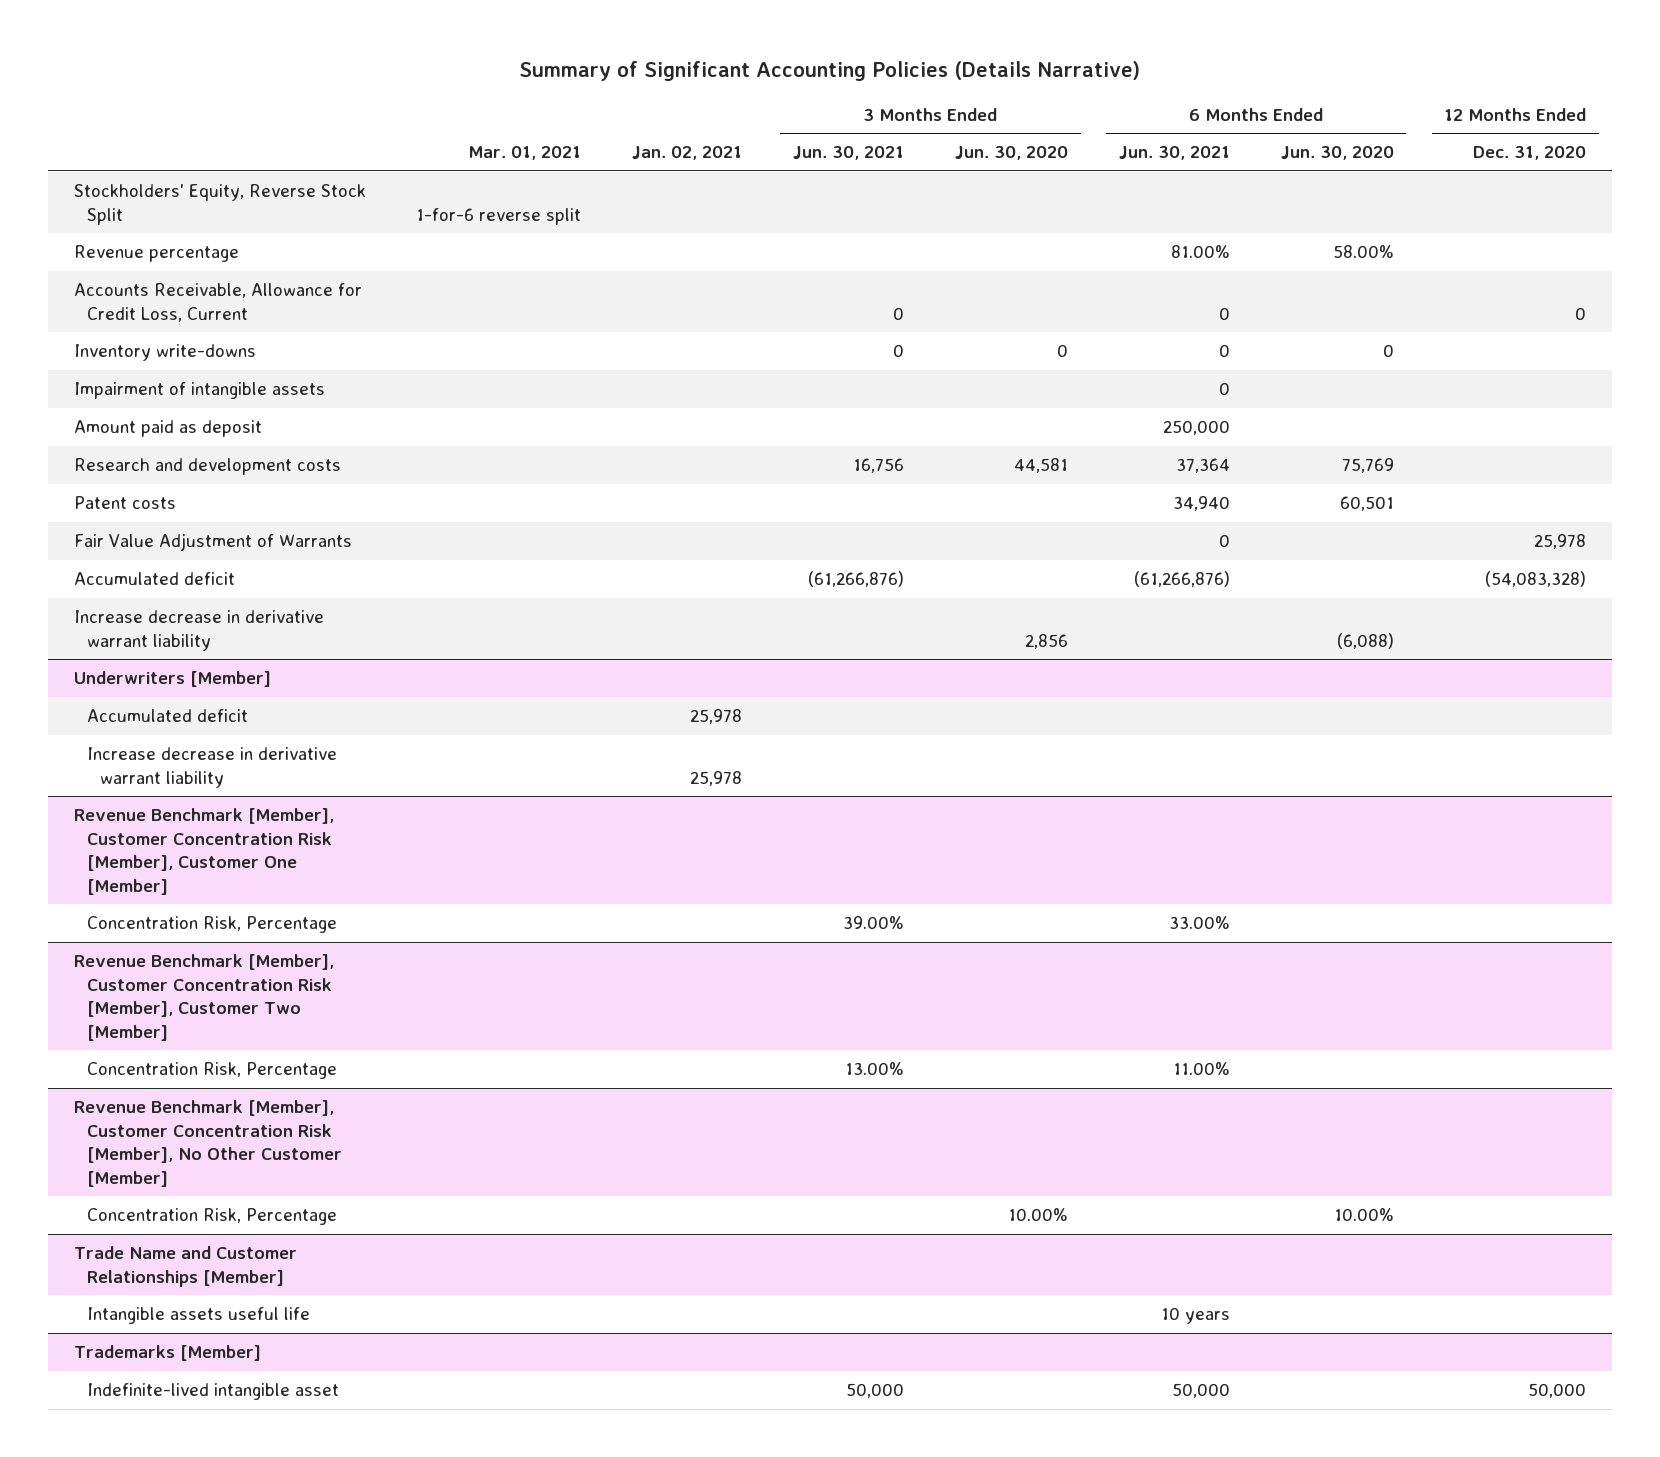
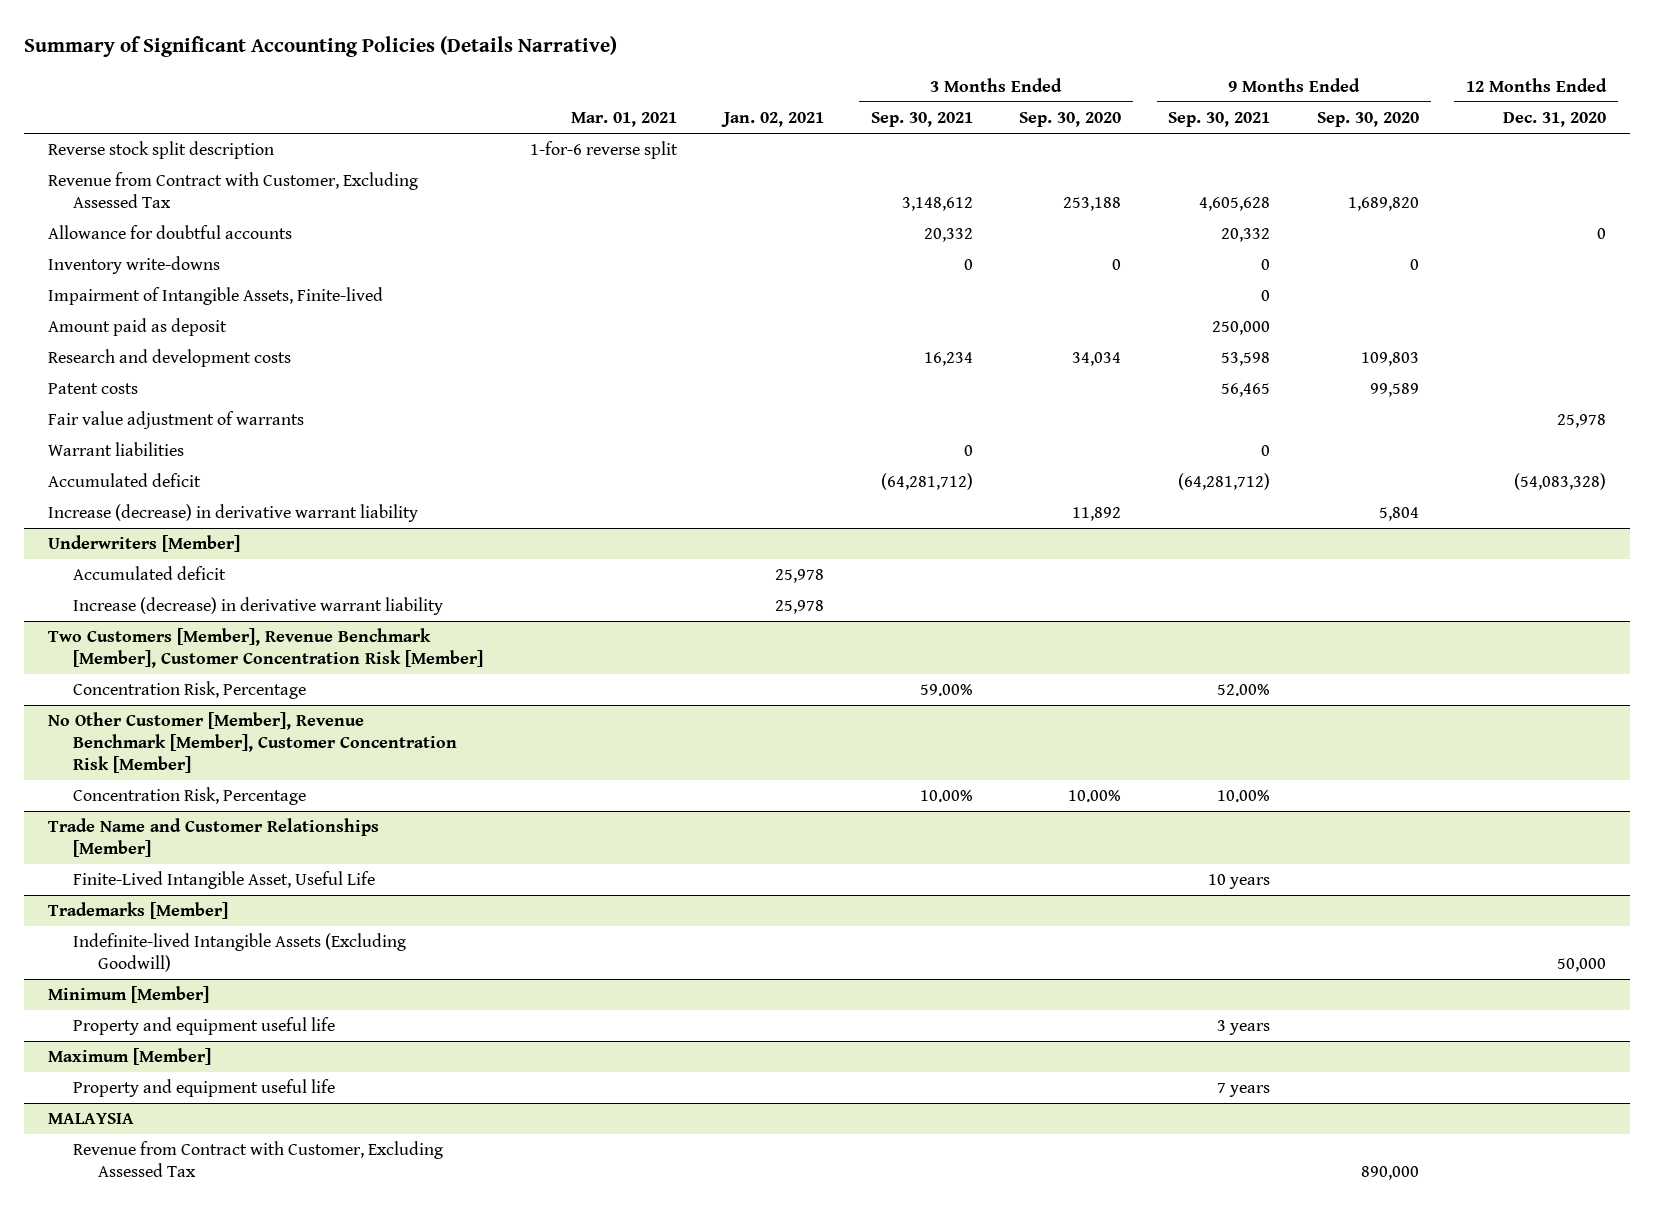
- | Mar. 01, 2021 | Jan. 02, 2021 | 3 Months Ended Jun. 30, 2021 | 3 Months Ended Jun. 30, 2020 | 6 Months Ended Jun. 30, 2021 | 6 Months Ended Jun. 30, 2020 | 12 Months Ended Dec. 31, 2020
+ | Mar. 01, 2021 | Jan. 02, 2021 | 3 Months Ended Sep. 30, 2021 | 3 Months Ended Sep. 30, 2020 | 9 Months Ended Sep. 30, 2021 | 9 Months Ended Sep. 30, 2020 | 12 Months Ended Dec. 31, 2020
- Stockholders' Equity, Reverse Stock Split | 1-for-6 reverse split | | | | | |
- Revenue percentage | | | | | 81.00% | 58.00% |
- Accounts Receivable, Allowance for Credit Loss, Current | | | 0 | | 0 | | 0
+ Reverse stock split description | 1-for-6 reverse split | | | | | |
+ Revenue from Contract with Customer, Excluding Assessed Tax | | | 3,148,612 | 253,188 | 4,605,628 | 1,689,820 |
+ Allowance for doubtful accounts | | | 20,332 | | 20,332 | | 0
- Impairment of intangible assets | | | | | 0 | |
+ Impairment of Intangible Assets, Finite-lived | | | | | 0 | |
- Fair Value Adjustment of Warrants | | | | | 0 | | 25,978
+ Fair value adjustment of warrants | | | | | | | 25,978
+ Warrant liabilities | | | 0 | | 0 | |
- Increase decrease in derivative warrant liability | | | | 2,856 | | (6,088) |
+ Increase (decrease) in derivative warrant liability | | | | 11,892 | | 5,804 |
@ Underwriters [Member]
- Increase decrease in derivative warrant liability | | 25,978 | | | | |
- Revenue Benchmark [Member], Customer Concentration Risk [Member], Customer One [Member]
- Concentration Risk, Percentage | | | 39.00% | | 33.00% | |
- Revenue Benchmark [Member], Customer Concentration Risk [Member], Customer Two [Member]
@ Underwriters [Member]
+ Increase (decrease) in derivative warrant liability | | 25,978 | | | | |
+ Two Customers [Member], Revenue Benchmark [Member], Customer Concentration Risk [Member]
- Revenue Benchmark [Member], Customer Concentration Risk [Member], No Other Customer [Member]
+ No Other Customer [Member], Revenue Benchmark [Member], Customer Concentration Risk [Member]
@ Trade Name and Customer Relationships [Member]
- Intangible assets useful life | | | | | 10 years | |
+ Finite-Lived Intangible Asset, Useful Life | | | | | 10 years | |
@ Trademarks [Member]
- Indefinite-lived intangible asset | | | 50,000 | | 50,000 | | 50,000
+ Indefinite-lived Intangible Assets (Excluding Goodwill) | | | | | | | 50,000
+ Minimum [Member]
+ Property and equipment useful life | | | | | 3 years | |
+ Maximum [Member]
+ Property and equipment useful life | | | | | 7 years | |
+ MALAYSIA
+ Revenue from Contract with Customer, Excluding Assessed Tax | | | | | | 890,000 |

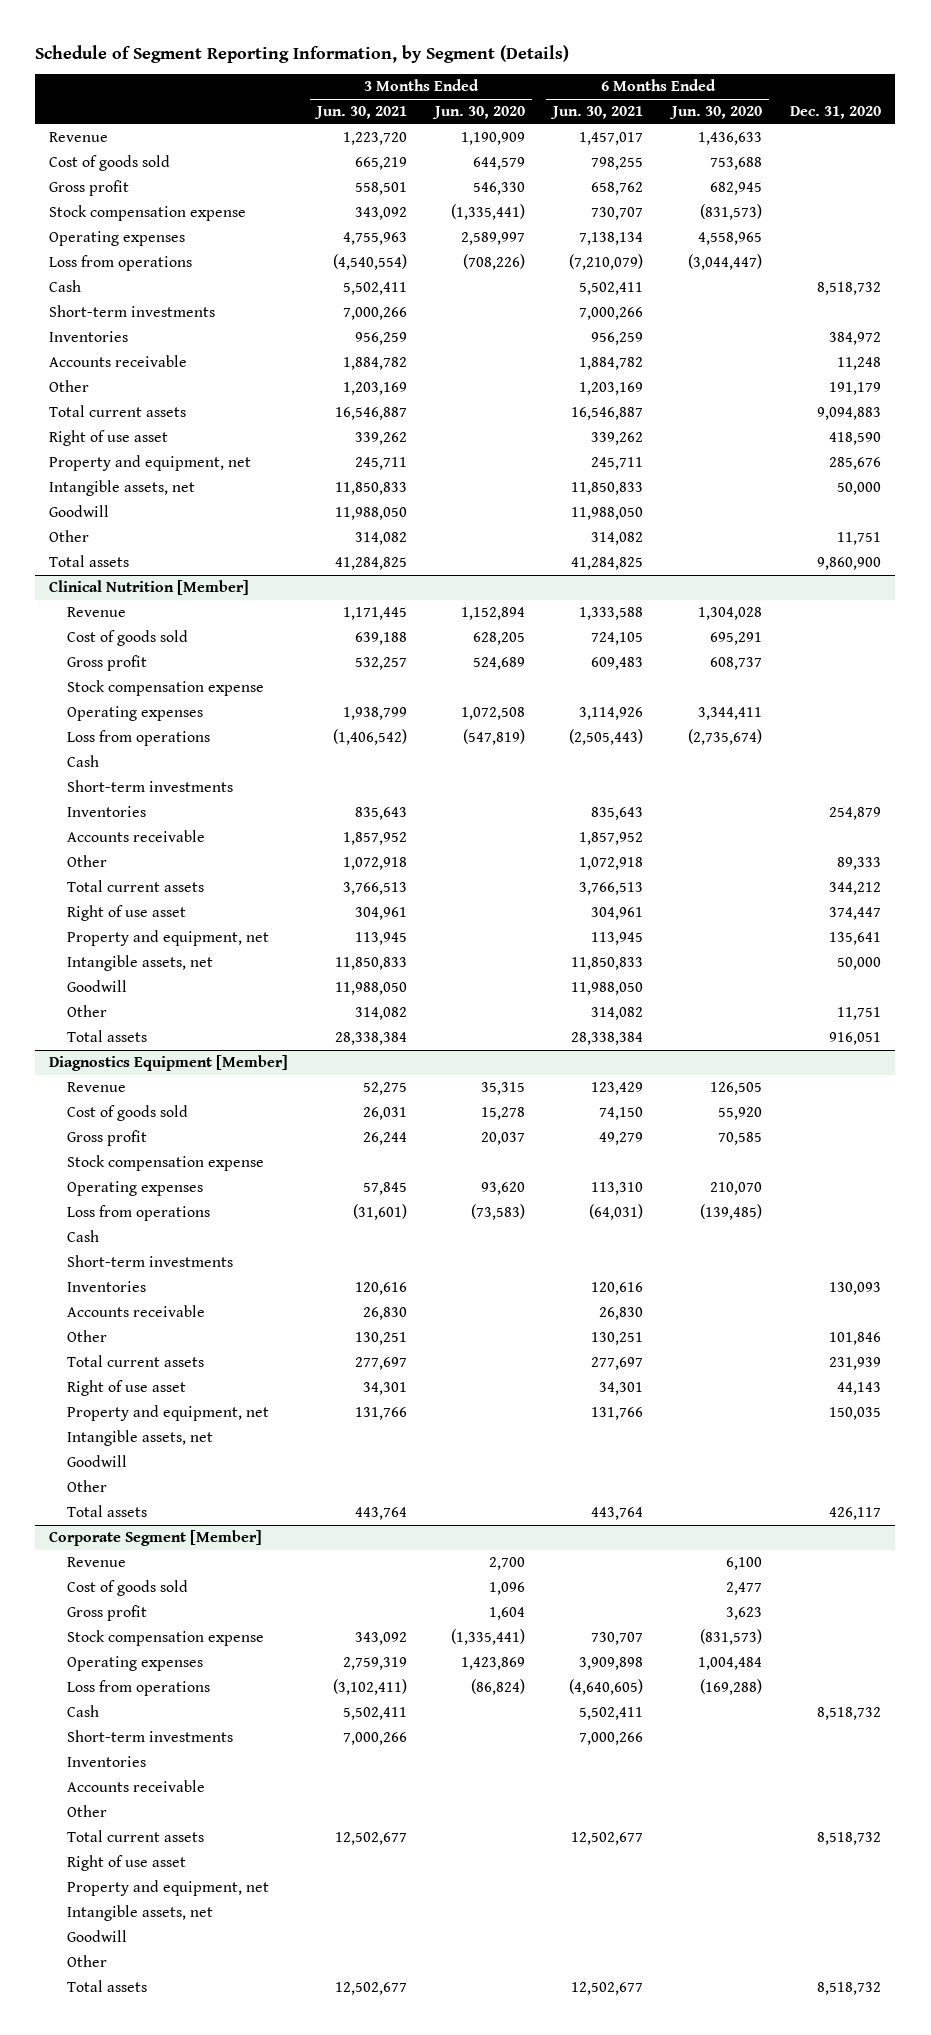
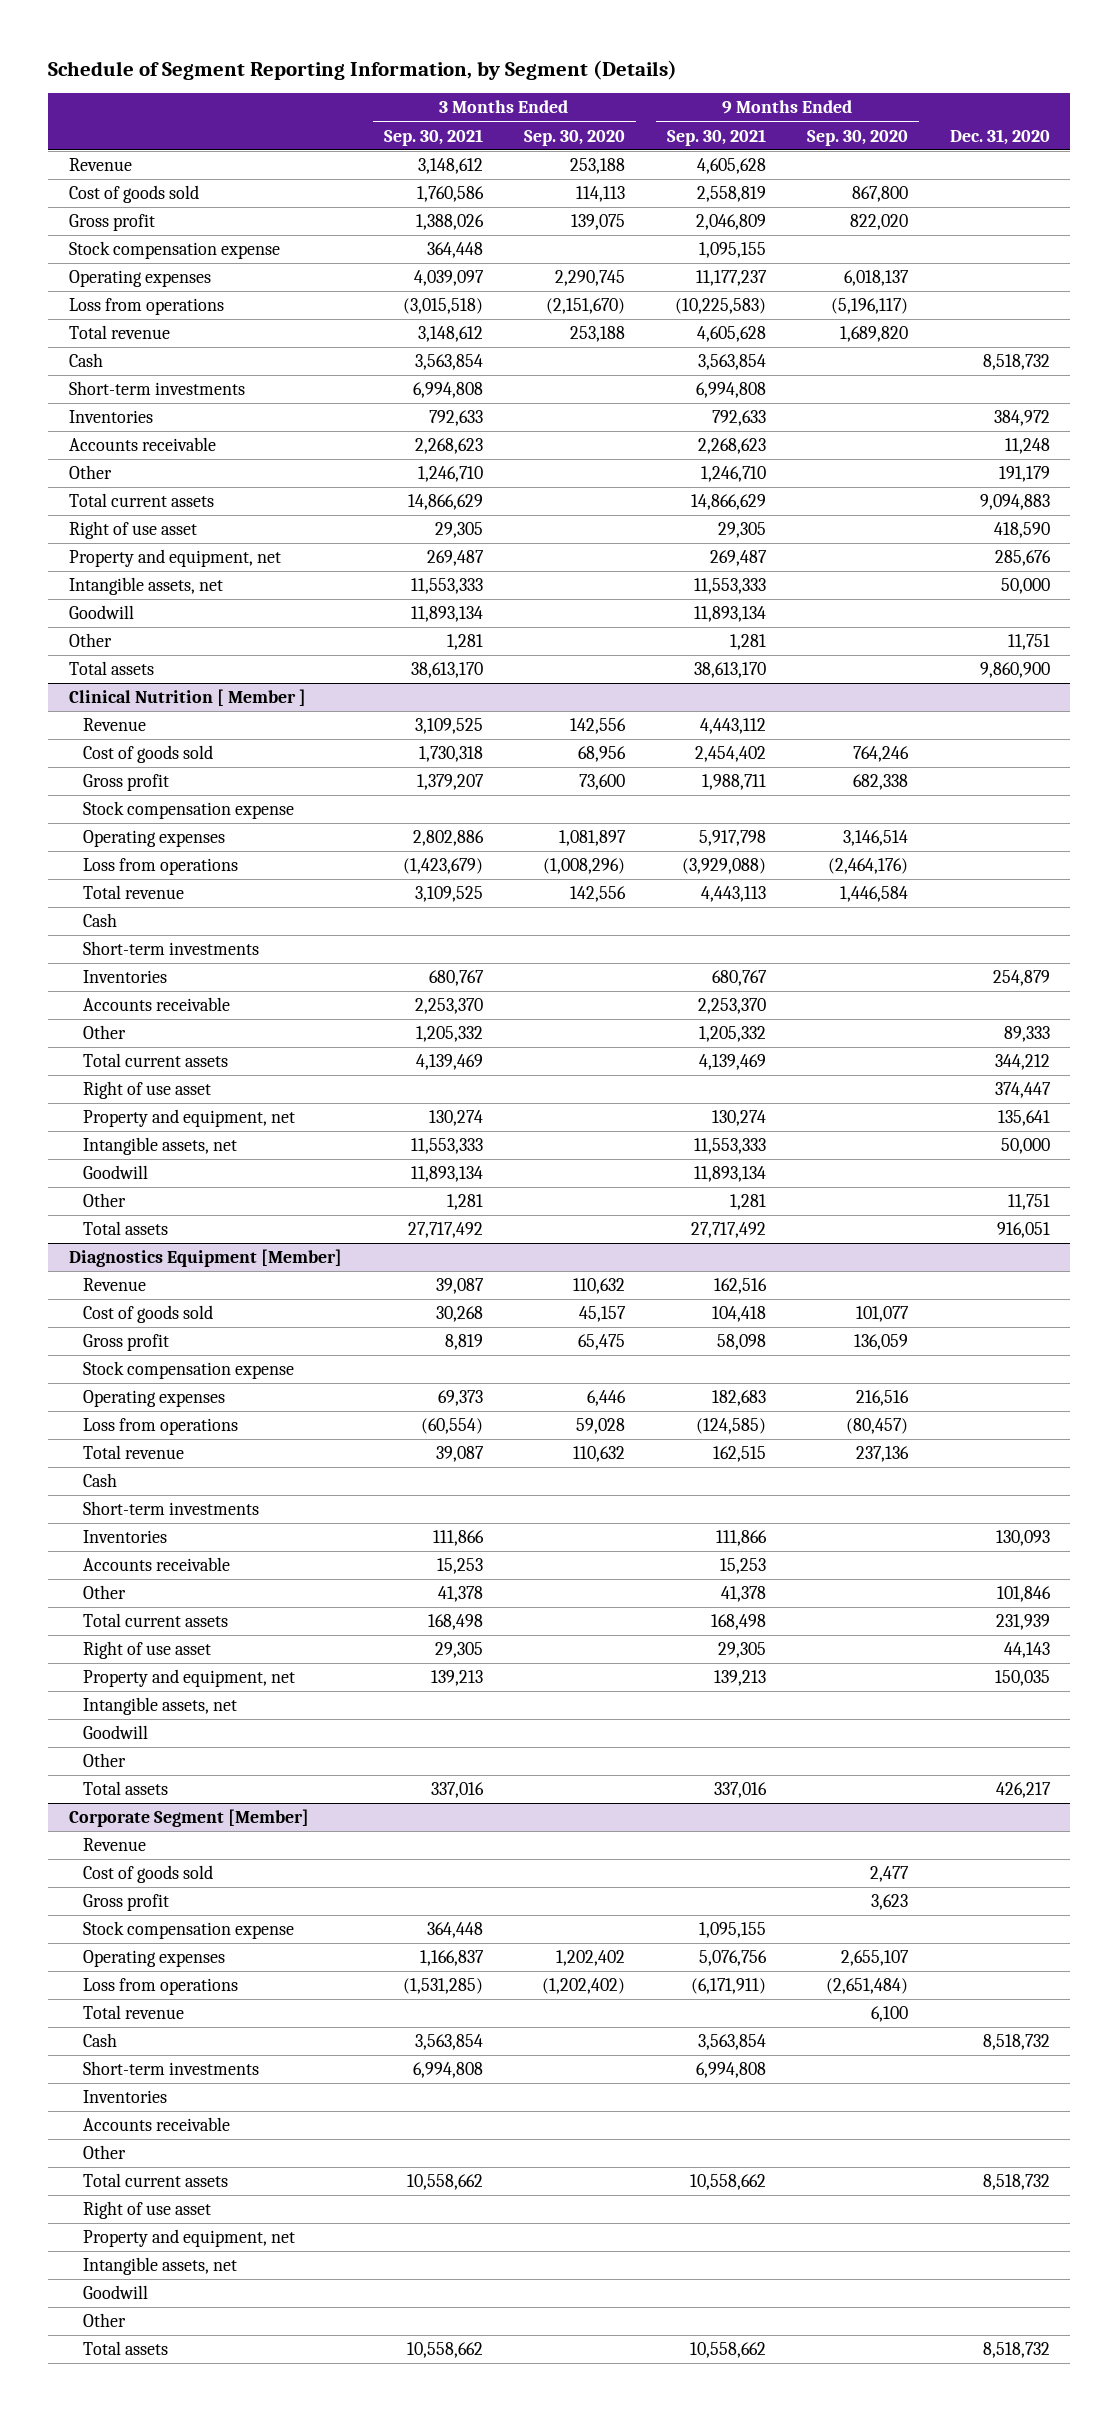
- | 3 Months Ended Jun. 30, 2021 | 3 Months Ended Jun. 30, 2020 | 6 Months Ended Jun. 30, 2021 | 6 Months Ended Jun. 30, 2020 | Dec. 31, 2020
+ | 3 Months Ended Sep. 30, 2021 | 3 Months Ended Sep. 30, 2020 | 9 Months Ended Sep. 30, 2021 | 9 Months Ended Sep. 30, 2020 | Dec. 31, 2020
+ Total revenue | 3,148,612 | 253,188 | 4,605,628 | 1,689,820 |
- Clinical Nutrition [Member]
+ Clinical Nutrition [ Member ]
+ Total revenue | 3,109,525 | 142,556 | 4,443,113 | 1,446,584 |
@ Diagnostics Equipment [Member]
+ Total revenue | 39,087 | 110,632 | 162,515 | 237,136 |
- Total assets | 443,764 | | 443,764 | | 426,117
+ Total assets | 337,016 | | 337,016 | | 426,217
@ Corporate Segment [Member]
+ Total revenue | | | | 6,100 |

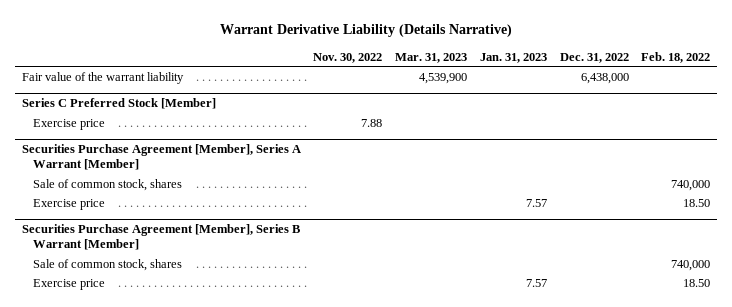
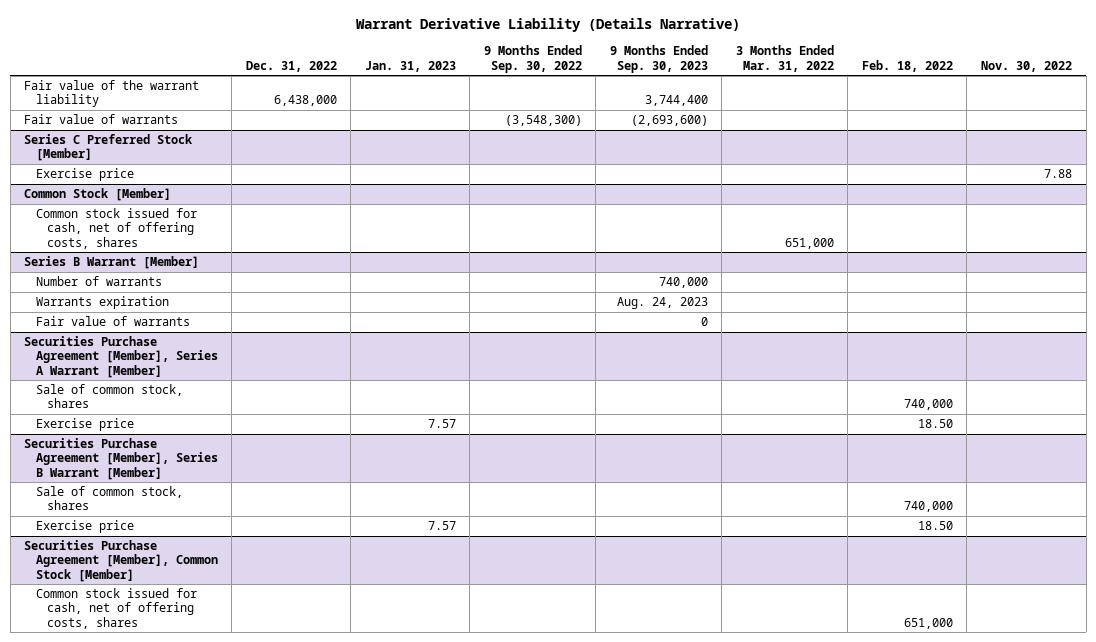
- | Nov. 30, 2022 | Mar. 31, 2023 | Jan. 31, 2023 | Dec. 31, 2022 | Feb. 18, 2022
+ | Dec. 31, 2022 | Jan. 31, 2023 | 9 Months Ended Sep. 30, 2022 | 9 Months Ended Sep. 30, 2023 | 3 Months Ended Mar. 31, 2022 | Feb. 18, 2022 | Nov. 30, 2022
+ Fair value of warrants | | | (3,548,300) | (2,693,600) | | |
+ Common Stock [Member]
+ Common stock issued for cash, net of offering costs, shares | | | | | 651,000 | |
+ Series B Warrant [Member]
+ Number of warrants | | | | 740,000 | | |
+ Warrants expiration | | | | Aug. 24, 2023 | | |
+ Fair value of warrants | | | | 0 | | |
+ Securities Purchase Agreement [Member], Common Stock [Member]
+ Common stock issued for cash, net of offering costs, shares | | | | | | 651,000 |

